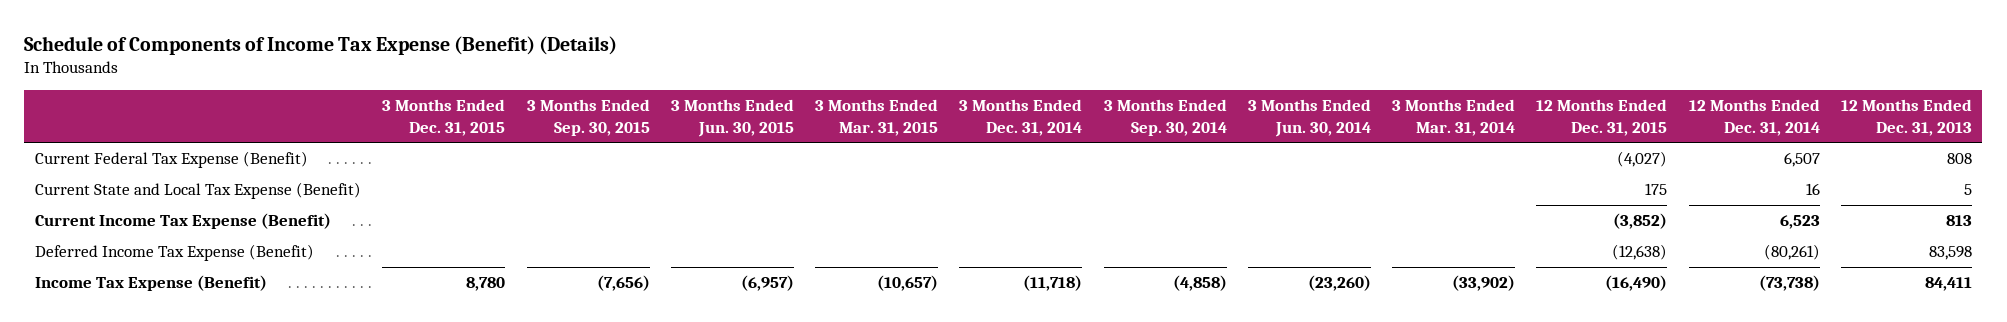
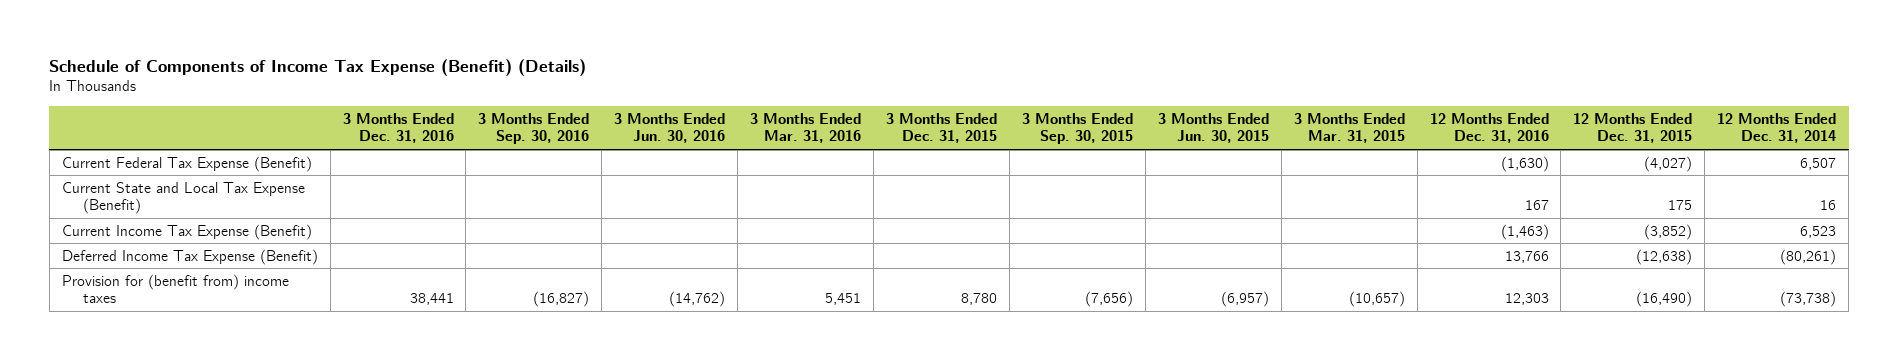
- | 3 Months Ended Dec. 31, 2015 | 3 Months Ended Sep. 30, 2015 | 3 Months Ended Jun. 30, 2015 | 3 Months Ended Mar. 31, 2015 | 3 Months Ended Dec. 31, 2014 | 3 Months Ended Sep. 30, 2014 | 3 Months Ended Jun. 30, 2014 | 3 Months Ended Mar. 31, 2014 | 12 Months Ended Dec. 31, 2015 | 12 Months Ended Dec. 31, 2014 | 12 Months Ended Dec. 31, 2013
+ | 3 Months Ended Dec. 31, 2016 | 3 Months Ended Sep. 30, 2016 | 3 Months Ended Jun. 30, 2016 | 3 Months Ended Mar. 31, 2016 | 3 Months Ended Dec. 31, 2015 | 3 Months Ended Sep. 30, 2015 | 3 Months Ended Jun. 30, 2015 | 3 Months Ended Mar. 31, 2015 | 12 Months Ended Dec. 31, 2016 | 12 Months Ended Dec. 31, 2015 | 12 Months Ended Dec. 31, 2014
- Income Tax Expense (Benefit) | 8,780 | (7,656) | (6,957) | (10,657) | (11,718) | (4,858) | (23,260) | (33,902) | (16,490) | (73,738) | 84,411
+ Provision for (benefit from) income taxes | 38,441 | (16,827) | (14,762) | 5,451 | 8,780 | (7,656) | (6,957) | (10,657) | 12,303 | (16,490) | (73,738)

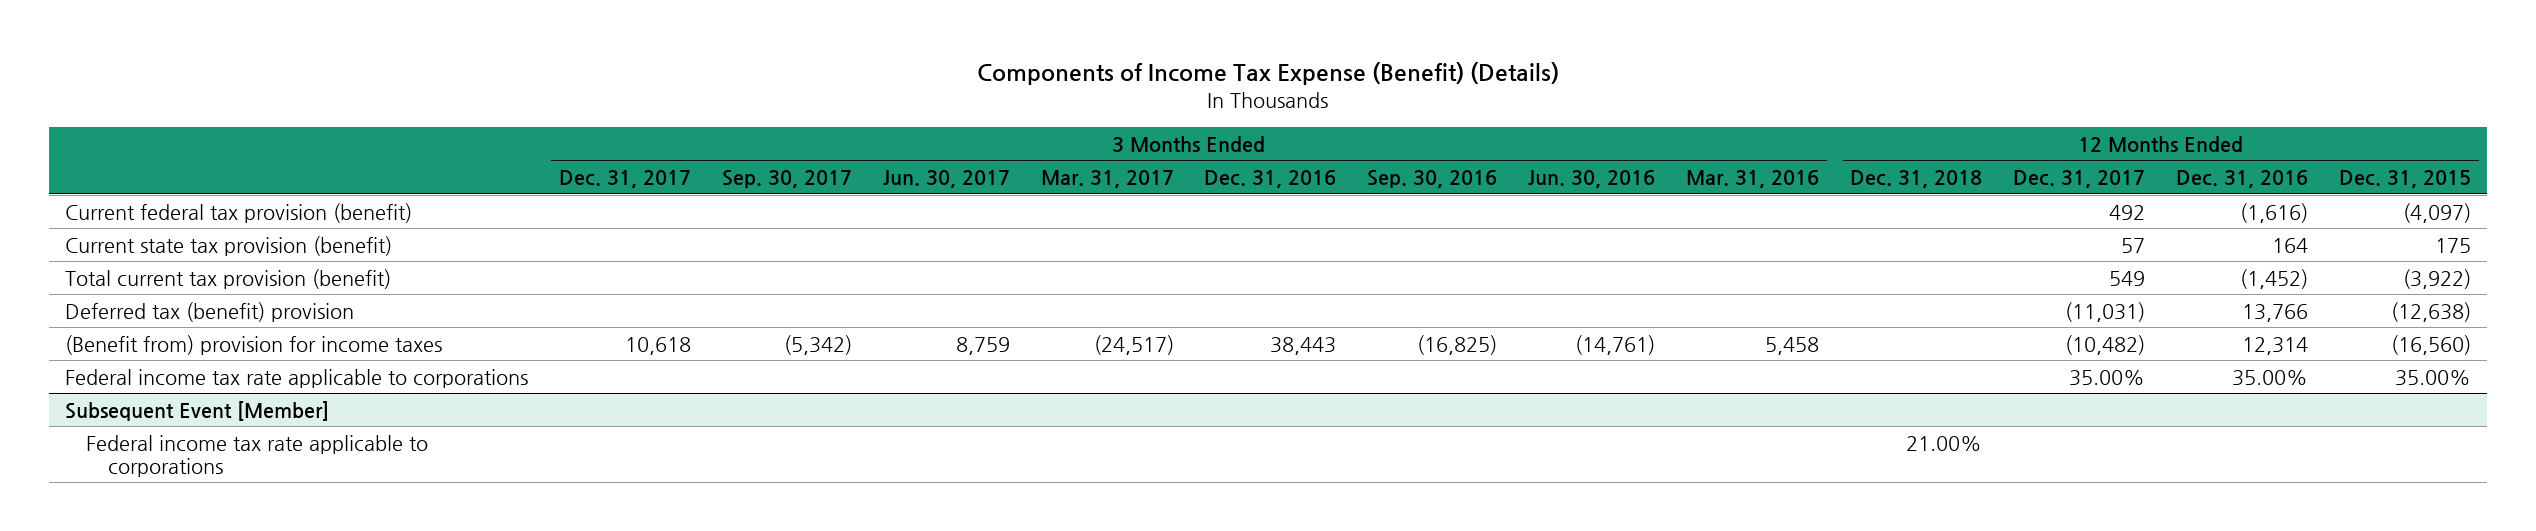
- Schedule of Components of Income Tax Expense (Benefit) (Details)
+ Components of Income Tax Expense (Benefit) (Details)
- | 3 Months Ended Dec. 31, 2016 | 3 Months Ended Sep. 30, 2016 | 3 Months Ended Jun. 30, 2016 | 3 Months Ended Mar. 31, 2016 | 3 Months Ended Dec. 31, 2015 | 3 Months Ended Sep. 30, 2015 | 3 Months Ended Jun. 30, 2015 | 3 Months Ended Mar. 31, 2015 | 12 Months Ended Dec. 31, 2016 | 12 Months Ended Dec. 31, 2015 | 12 Months Ended Dec. 31, 2014
+ | 3 Months Ended Dec. 31, 2017 | 3 Months Ended Sep. 30, 2017 | 3 Months Ended Jun. 30, 2017 | 3 Months Ended Mar. 31, 2017 | 3 Months Ended Dec. 31, 2016 | 3 Months Ended Sep. 30, 2016 | 3 Months Ended Jun. 30, 2016 | 3 Months Ended Mar. 31, 2016 | 12 Months Ended Dec. 31, 2018 | 12 Months Ended Dec. 31, 2017 | 12 Months Ended Dec. 31, 2016 | 12 Months Ended Dec. 31, 2015
- Current Federal Tax Expense (Benefit) | | | | | | | | | (1,630) | (4,027) | 6,507
- Current State and Local Tax Expense (Benefit) | | | | | | | | | 167 | 175 | 16
- Current Income Tax Expense (Benefit) | | | | | | | | | (1,463) | (3,852) | 6,523
- Deferred Income Tax Expense (Benefit) | | | | | | | | | 13,766 | (12,638) | (80,261)
- Provision for (benefit from) income taxes | 38,441 | (16,827) | (14,762) | 5,451 | 8,780 | (7,656) | (6,957) | (10,657) | 12,303 | (16,490) | (73,738)
+ Current federal tax provision (benefit) | | | | | | | | | | 492 | (1,616) | (4,097)
+ Current state tax provision (benefit) | | | | | | | | | | 57 | 164 | 175
+ Total current tax provision (benefit) | | | | | | | | | | 549 | (1,452) | (3,922)
+ Deferred tax (benefit) provision | | | | | | | | | | (11,031) | 13,766 | (12,638)
+ (Benefit from) provision for income taxes | 10,618 | (5,342) | 8,759 | (24,517) | 38,443 | (16,825) | (14,761) | 5,458 | | (10,482) | 12,314 | (16,560)
+ Federal income tax rate applicable to corporations | | | | | | | | | | 35.00% | 35.00% | 35.00%
+ Subsequent Event [Member]
+ Federal income tax rate applicable to corporations | | | | | | | | | 21.00% | | |

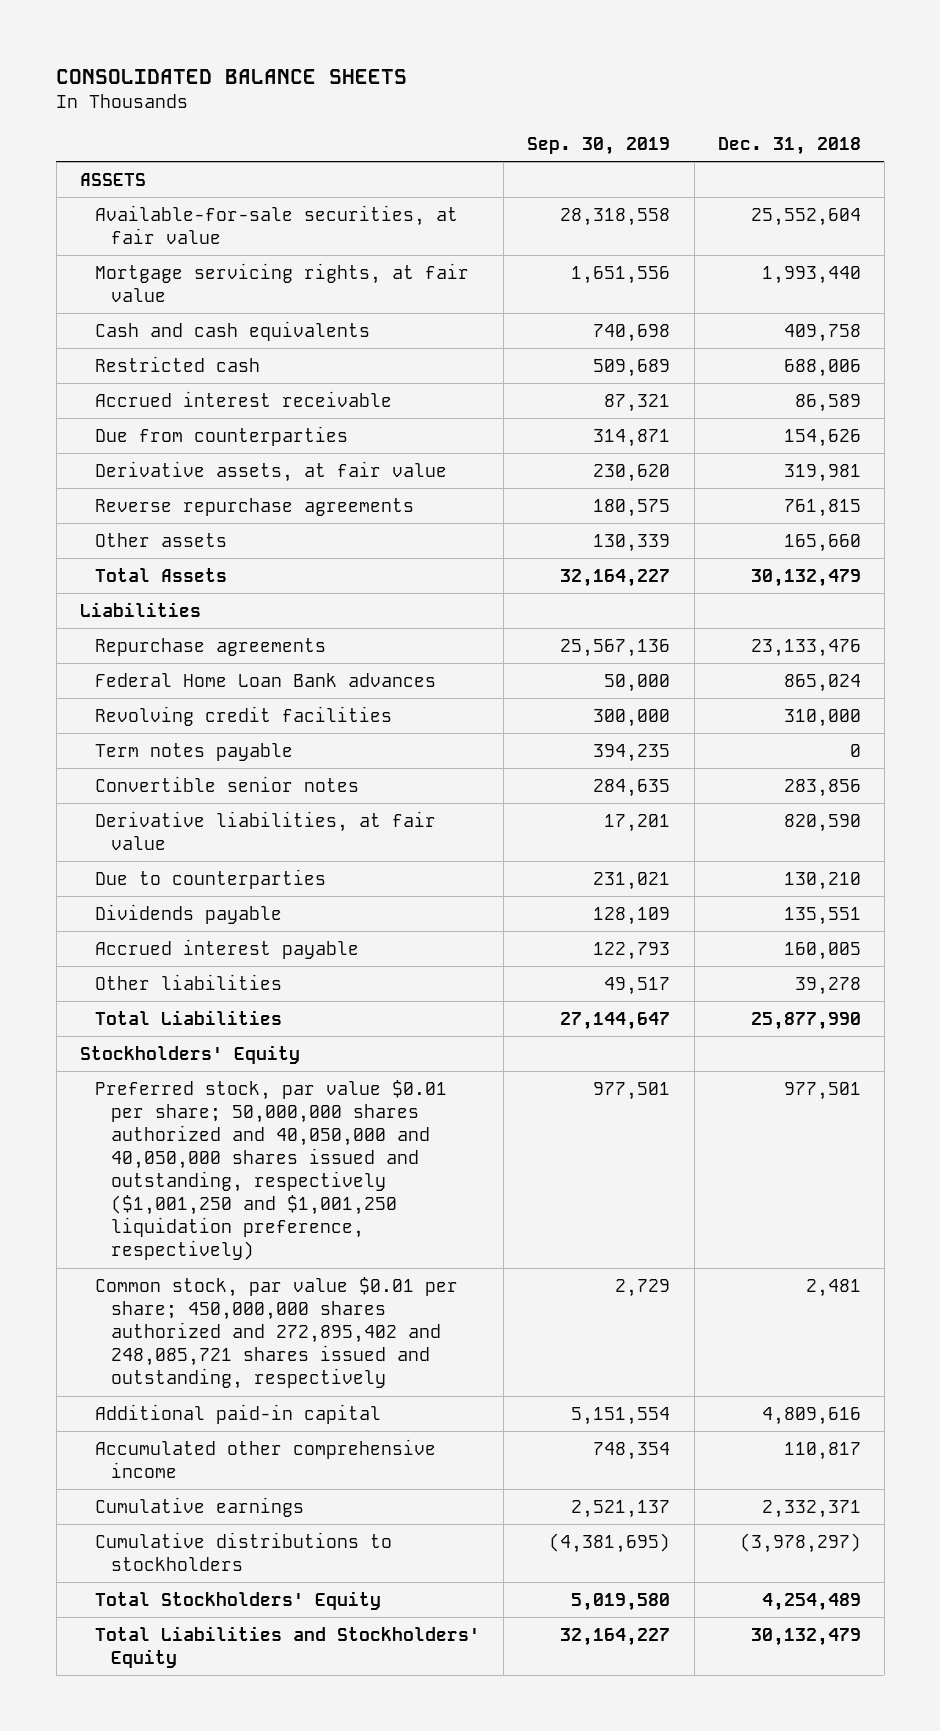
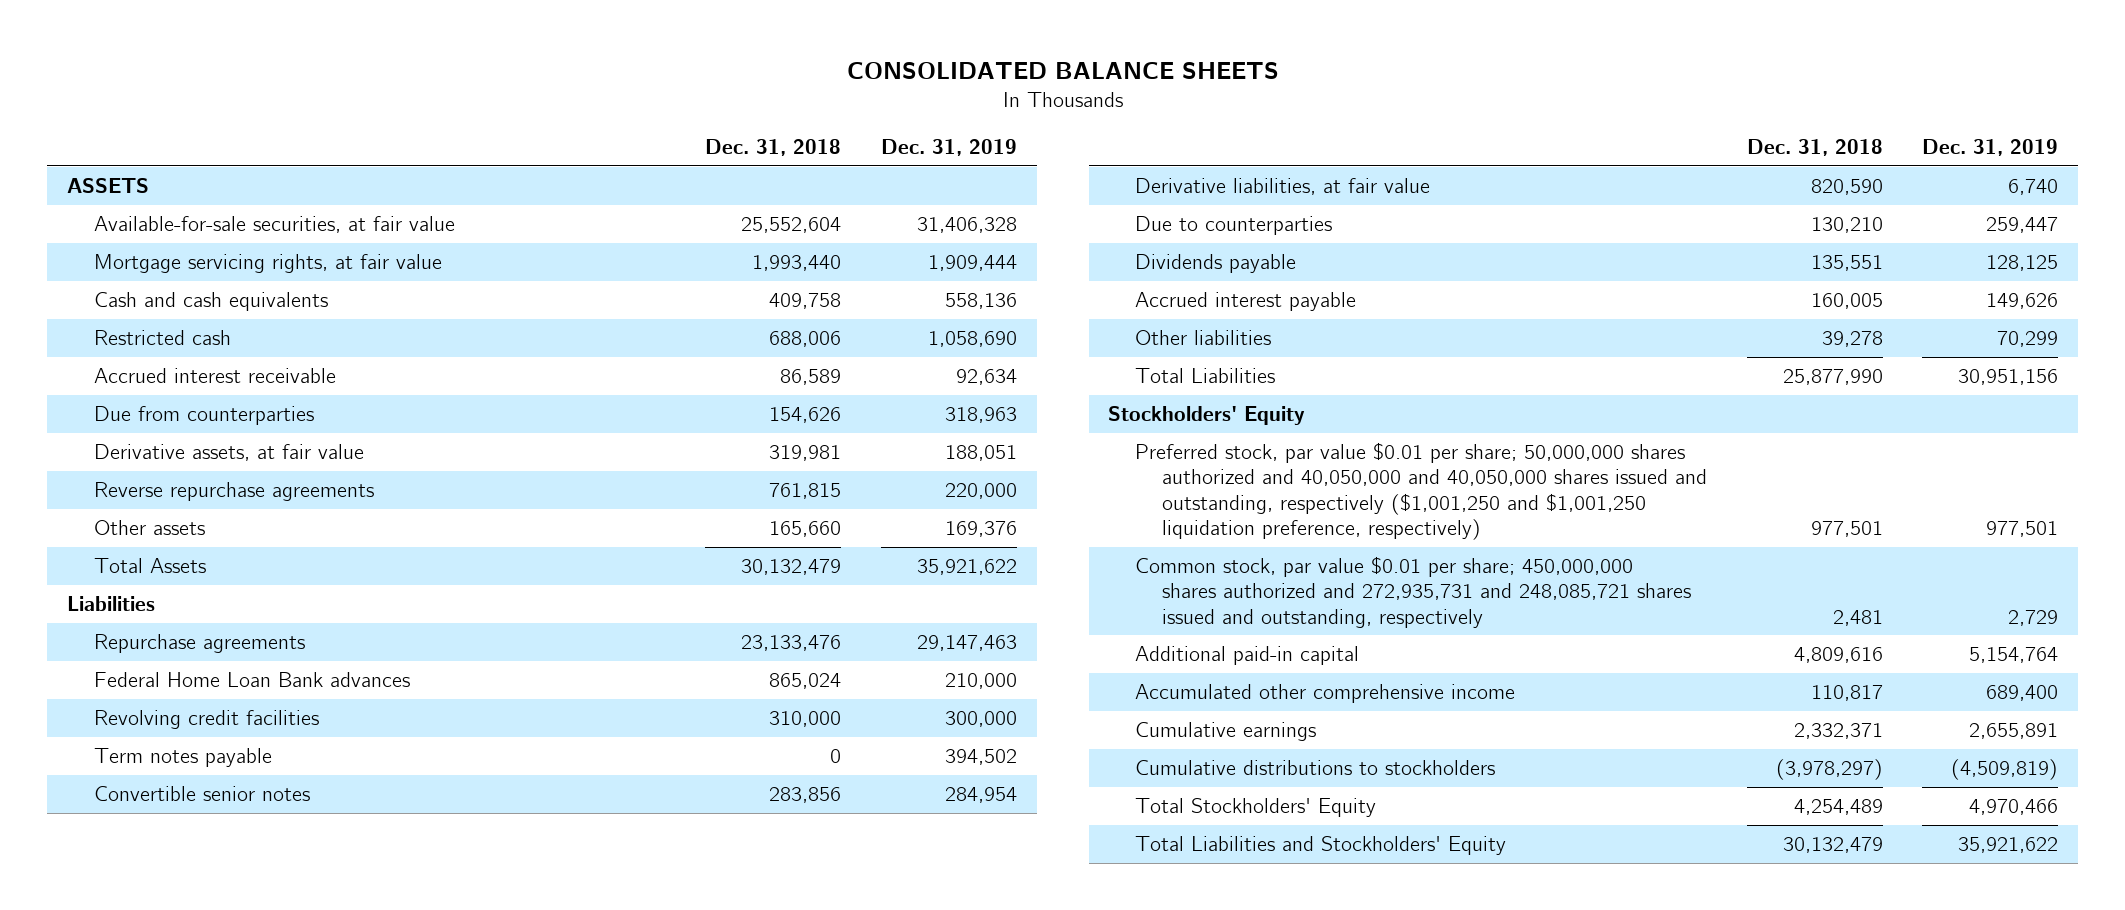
- | Sep. 30, 2019 | Dec. 31, 2018
+ | Dec. 31, 2018 | Dec. 31, 2019
- Common stock, par value $0.01 per share; 450,000,000 shares authorized and 272,895,402 and 248,085,721 shares issued and outstanding, respectively | 2,729 | 2,481
+ Common stock, par value $0.01 per share; 450,000,000 shares authorized and 272,935,731 and 248,085,721 shares issued and outstanding, respectively | 2,481 | 2,729

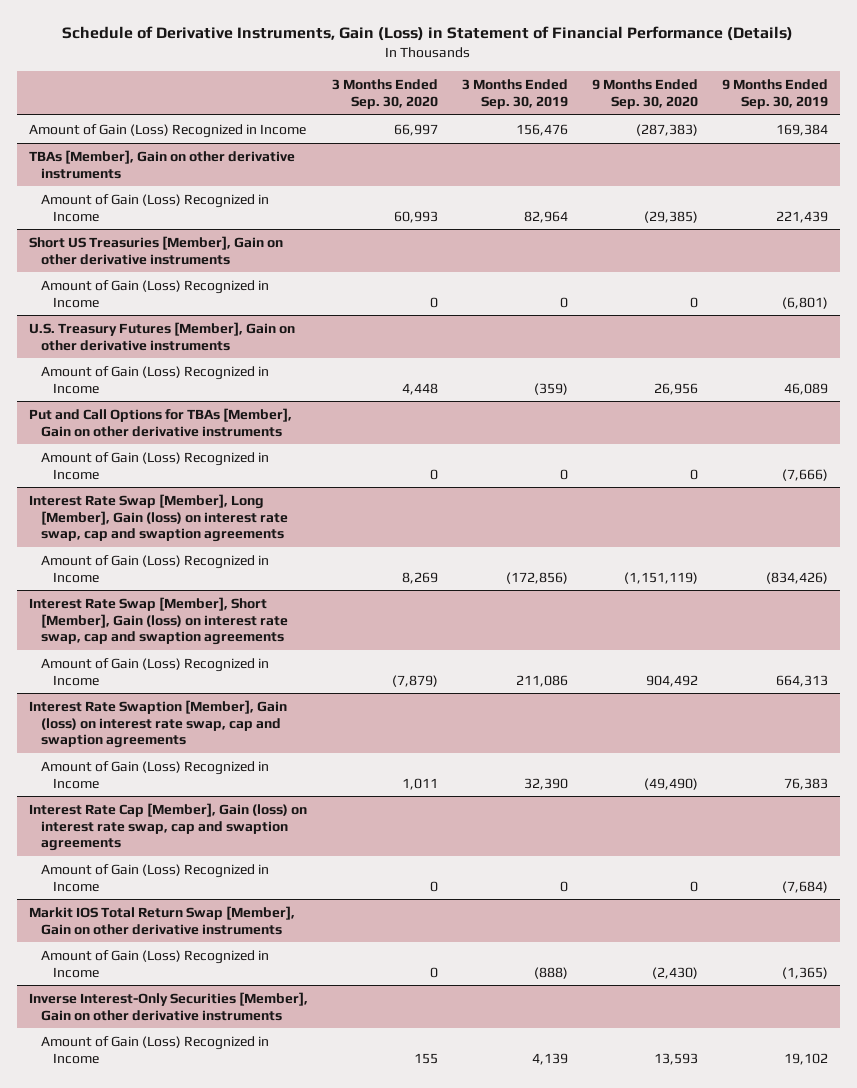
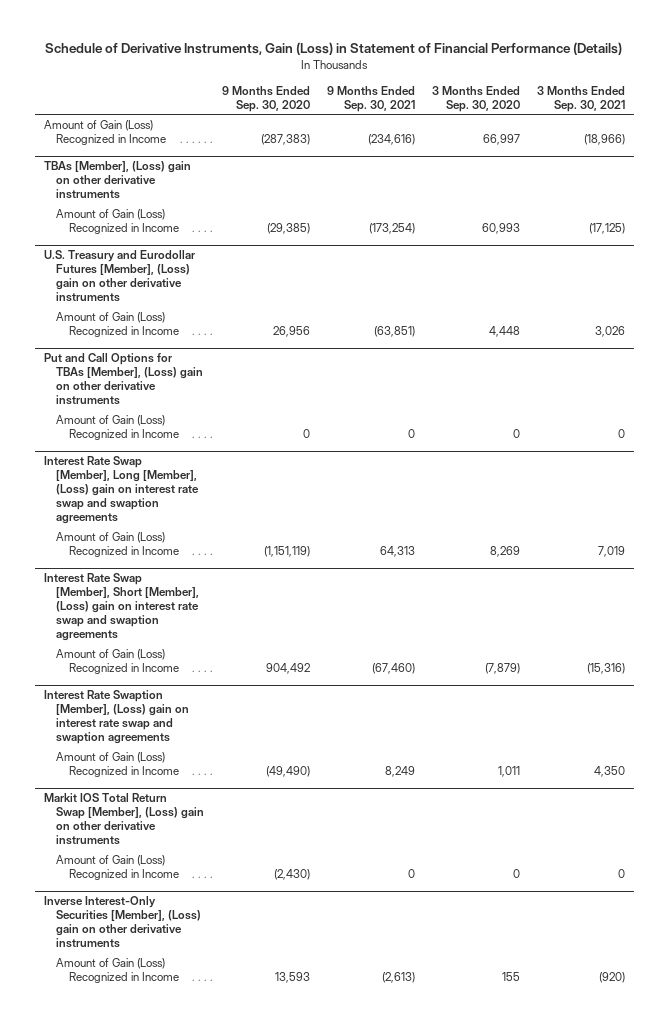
- | 3 Months Ended Sep. 30, 2020 | 3 Months Ended Sep. 30, 2019 | 9 Months Ended Sep. 30, 2020 | 9 Months Ended Sep. 30, 2019
+ | 9 Months Ended Sep. 30, 2020 | 9 Months Ended Sep. 30, 2021 | 3 Months Ended Sep. 30, 2020 | 3 Months Ended Sep. 30, 2021
- TBAs [Member], Gain on other derivative instruments
+ TBAs [Member], (Loss) gain on other derivative instruments
- Short US Treasuries [Member], Gain on other derivative instruments
- Amount of Gain (Loss) Recognized in Income | 0 | 0 | 0 | (6,801)
- U.S. Treasury Futures [Member], Gain on other derivative instruments
+ U.S. Treasury and Eurodollar Futures [Member], (Loss) gain on other derivative instruments
- Put and Call Options for TBAs [Member], Gain on other derivative instruments
+ Put and Call Options for TBAs [Member], (Loss) gain on other derivative instruments
- Interest Rate Swap [Member], Long [Member], Gain (loss) on interest rate swap, cap and swaption agreements
+ Interest Rate Swap [Member], Long [Member], (Loss) gain on interest rate swap and swaption agreements
- Interest Rate Swap [Member], Short [Member], Gain (loss) on interest rate swap, cap and swaption agreements
+ Interest Rate Swap [Member], Short [Member], (Loss) gain on interest rate swap and swaption agreements
- Interest Rate Swaption [Member], Gain (loss) on interest rate swap, cap and swaption agreements
+ Interest Rate Swaption [Member], (Loss) gain on interest rate swap and swaption agreements
- Interest Rate Cap [Member], Gain (loss) on interest rate swap, cap and swaption agreements
- Amount of Gain (Loss) Recognized in Income | 0 | 0 | 0 | (7,684)
- Markit IOS Total Return Swap [Member], Gain on other derivative instruments
+ Markit IOS Total Return Swap [Member], (Loss) gain on other derivative instruments
- Inverse Interest-Only Securities [Member], Gain on other derivative instruments
+ Inverse Interest-Only Securities [Member], (Loss) gain on other derivative instruments

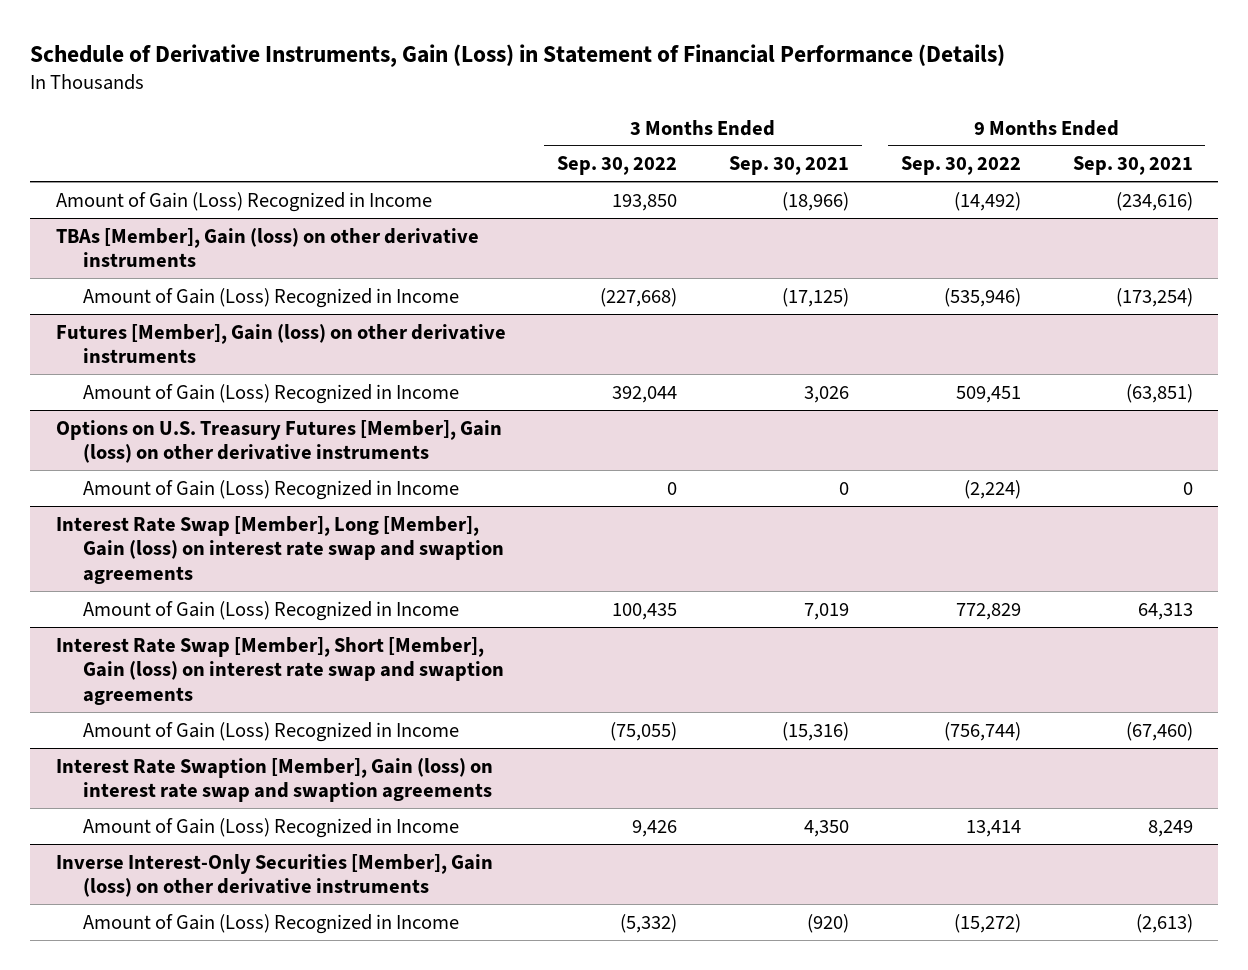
- | 9 Months Ended Sep. 30, 2020 | 9 Months Ended Sep. 30, 2021 | 3 Months Ended Sep. 30, 2020 | 3 Months Ended Sep. 30, 2021
+ | 3 Months Ended Sep. 30, 2022 | 3 Months Ended Sep. 30, 2021 | 9 Months Ended Sep. 30, 2022 | 9 Months Ended Sep. 30, 2021
- TBAs [Member], (Loss) gain on other derivative instruments
+ TBAs [Member], Gain (loss) on other derivative instruments
- U.S. Treasury and Eurodollar Futures [Member], (Loss) gain on other derivative instruments
+ Futures [Member], Gain (loss) on other derivative instruments
- Put and Call Options for TBAs [Member], (Loss) gain on other derivative instruments
+ Options on U.S. Treasury Futures [Member], Gain (loss) on other derivative instruments
- Interest Rate Swap [Member], Long [Member], (Loss) gain on interest rate swap and swaption agreements
+ Interest Rate Swap [Member], Long [Member], Gain (loss) on interest rate swap and swaption agreements
- Interest Rate Swap [Member], Short [Member], (Loss) gain on interest rate swap and swaption agreements
+ Interest Rate Swap [Member], Short [Member], Gain (loss) on interest rate swap and swaption agreements
- Interest Rate Swaption [Member], (Loss) gain on interest rate swap and swaption agreements
+ Interest Rate Swaption [Member], Gain (loss) on interest rate swap and swaption agreements
- Markit IOS Total Return Swap [Member], (Loss) gain on other derivative instruments
- Amount of Gain (Loss) Recognized in Income | (2,430) | 0 | 0 | 0
- Inverse Interest-Only Securities [Member], (Loss) gain on other derivative instruments
+ Inverse Interest-Only Securities [Member], Gain (loss) on other derivative instruments

